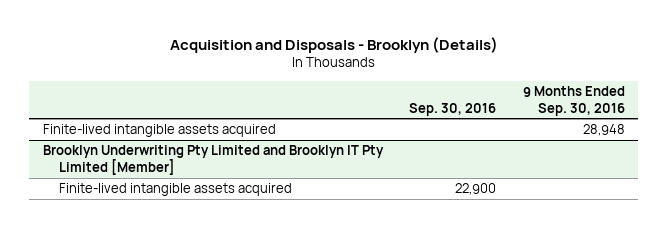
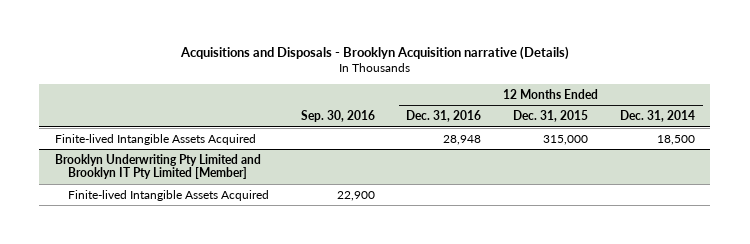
- Acquisition and Disposals - Brooklyn (Details)
+ Acquisitions and Disposals - Brooklyn Acquisition narrative (Details)
- | Sep. 30, 2016 | 9 Months Ended Sep. 30, 2016
+ | Sep. 30, 2016 | 12 Months Ended Dec. 31, 2016 | 12 Months Ended Dec. 31, 2015 | 12 Months Ended Dec. 31, 2014
- Finite-lived intangible assets acquired | | 28,948
+ Finite-lived Intangible Assets Acquired | | 28,948 | 315,000 | 18,500
@ Brooklyn Underwriting Pty Limited and Brooklyn IT Pty Limited [Member]
- Finite-lived intangible assets acquired | 22,900 |
+ Finite-lived Intangible Assets Acquired | 22,900 | | |

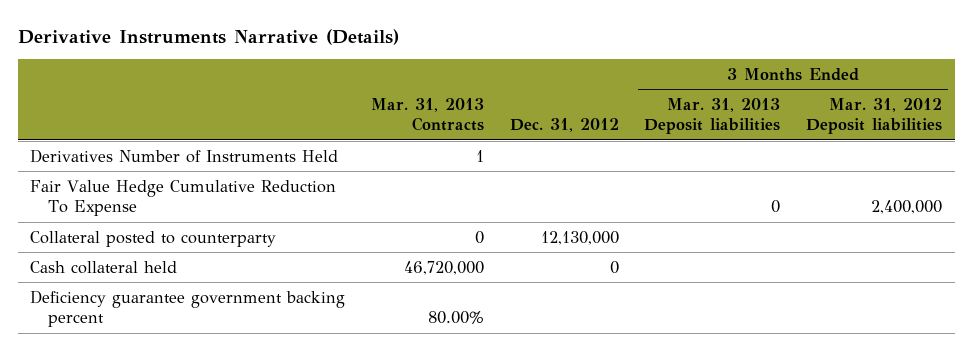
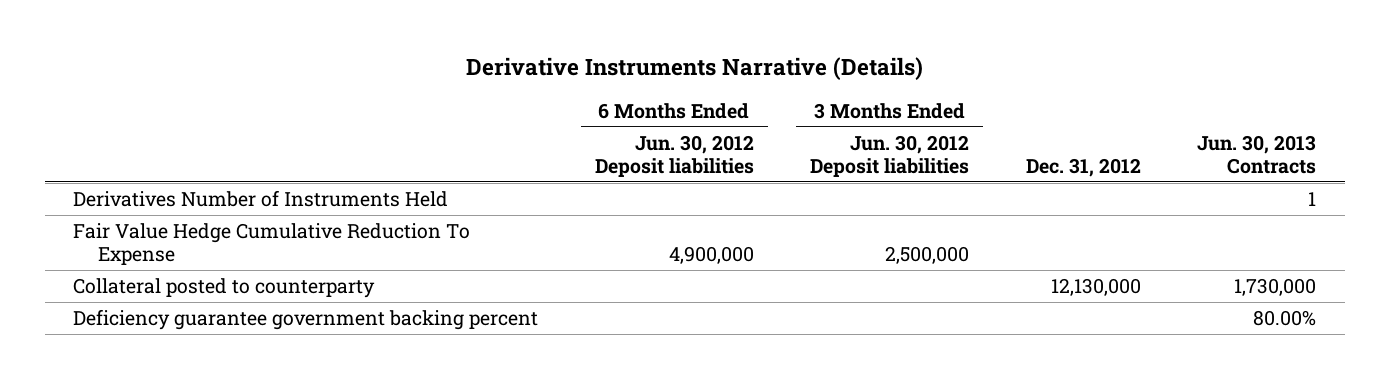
- | Mar. 31, 2013 Contracts | Dec. 31, 2012 | 3 Months Ended Mar. 31, 2013 Deposit liabilities | 3 Months Ended Mar. 31, 2012 Deposit liabilities
+ | 6 Months Ended Jun. 30, 2012 Deposit liabilities | 3 Months Ended Jun. 30, 2012 Deposit liabilities | Dec. 31, 2012 | Jun. 30, 2013 Contracts
- Cash collateral held | 46,720,000 | 0 | |

